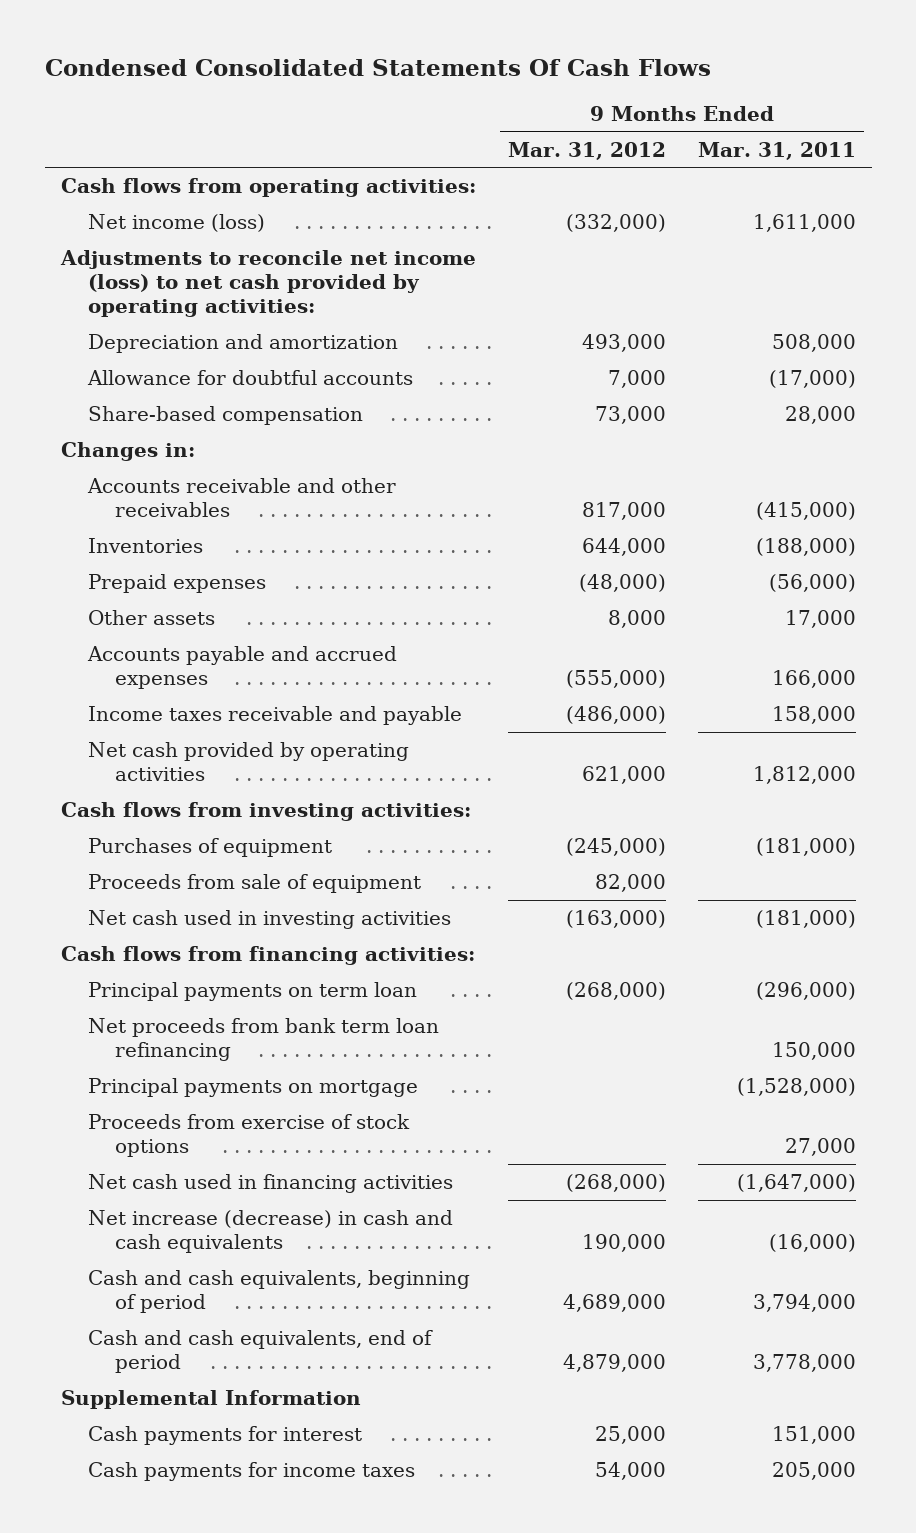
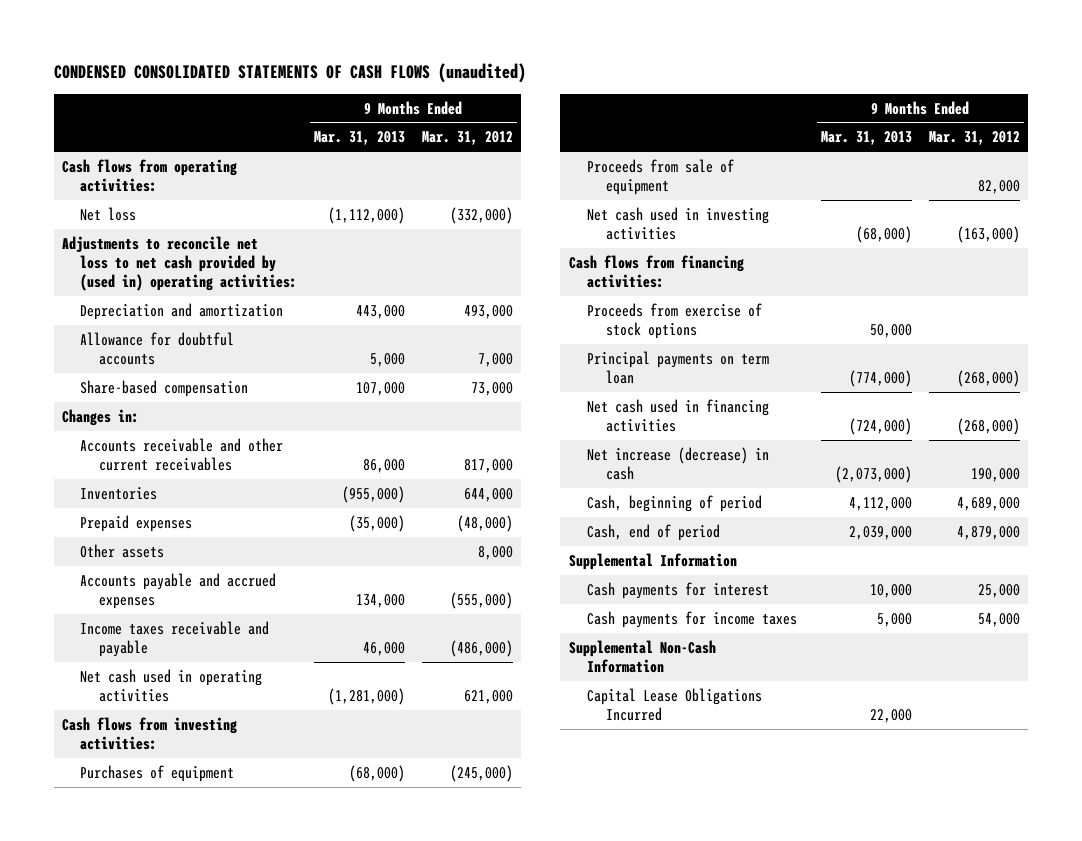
- Condensed Consolidated Statements Of Cash Flows
+ CONDENSED CONSOLIDATED STATEMENTS OF CASH FLOWS (unaudited)
- | 9 Months Ended Mar. 31, 2012 | 9 Months Ended Mar. 31, 2011
+ | 9 Months Ended Mar. 31, 2013 | 9 Months Ended Mar. 31, 2012
- Net income (loss) | (332,000) | 1,611,000
- Adjustments to reconcile net income (loss) to net cash provided by operating activities:
+ Net loss | (1,112,000) | (332,000)
+ Adjustments to reconcile net loss to net cash provided by (used in) operating activities:
- Accounts receivable and other receivables | 817,000 | (415,000)
+ Accounts receivable and other current receivables | 86,000 | 817,000
- Net cash provided by operating activities | 621,000 | 1,812,000
+ Net cash used in operating activities | (1,281,000) | 621,000
- Net proceeds from bank term loan refinancing | | 150,000
- Principal payments on mortgage | | (1,528,000)
moved down: Principal payments on term loan | (774,000) | (268,000)
- Net increase (decrease) in cash and cash equivalents | 190,000 | (16,000)
- Cash and cash equivalents, beginning of period | 4,689,000 | 3,794,000
- Cash and cash equivalents, end of period | 4,879,000 | 3,778,000
+ Net increase (decrease) in cash | (2,073,000) | 190,000
+ Cash, beginning of period | 4,112,000 | 4,689,000
+ Cash, end of period | 2,039,000 | 4,879,000
+ Supplemental Non-Cash Information
+ Capital Lease Obligations Incurred | 22,000 |

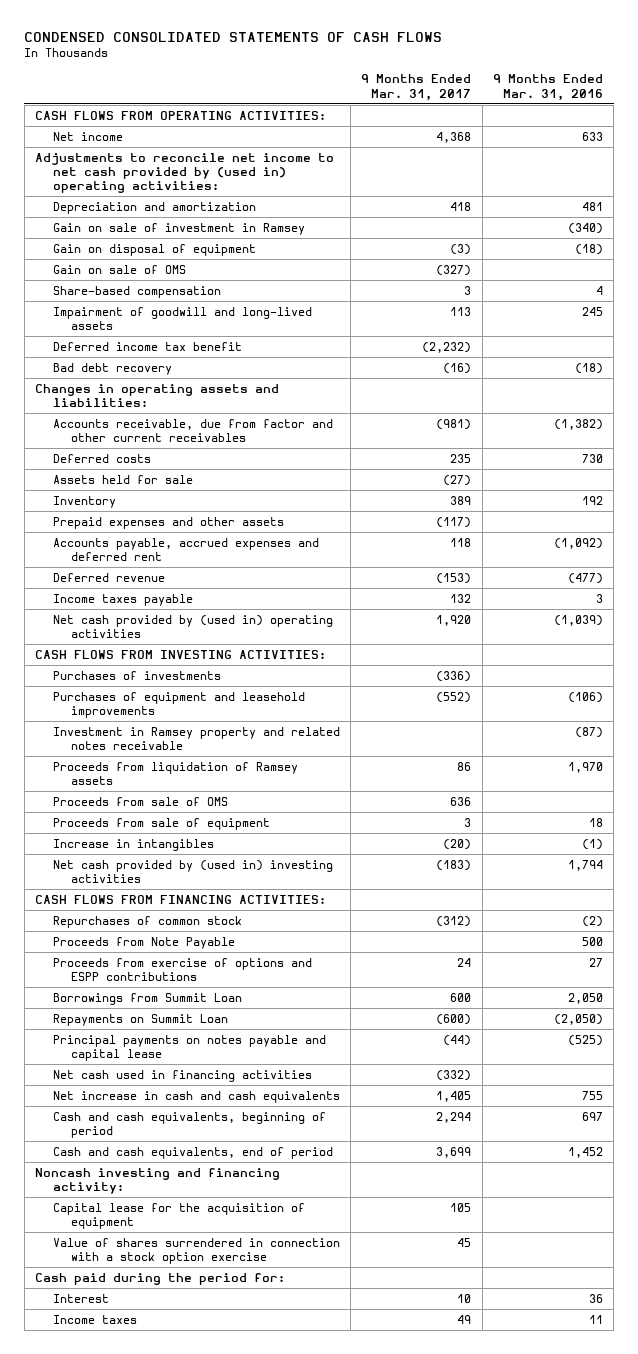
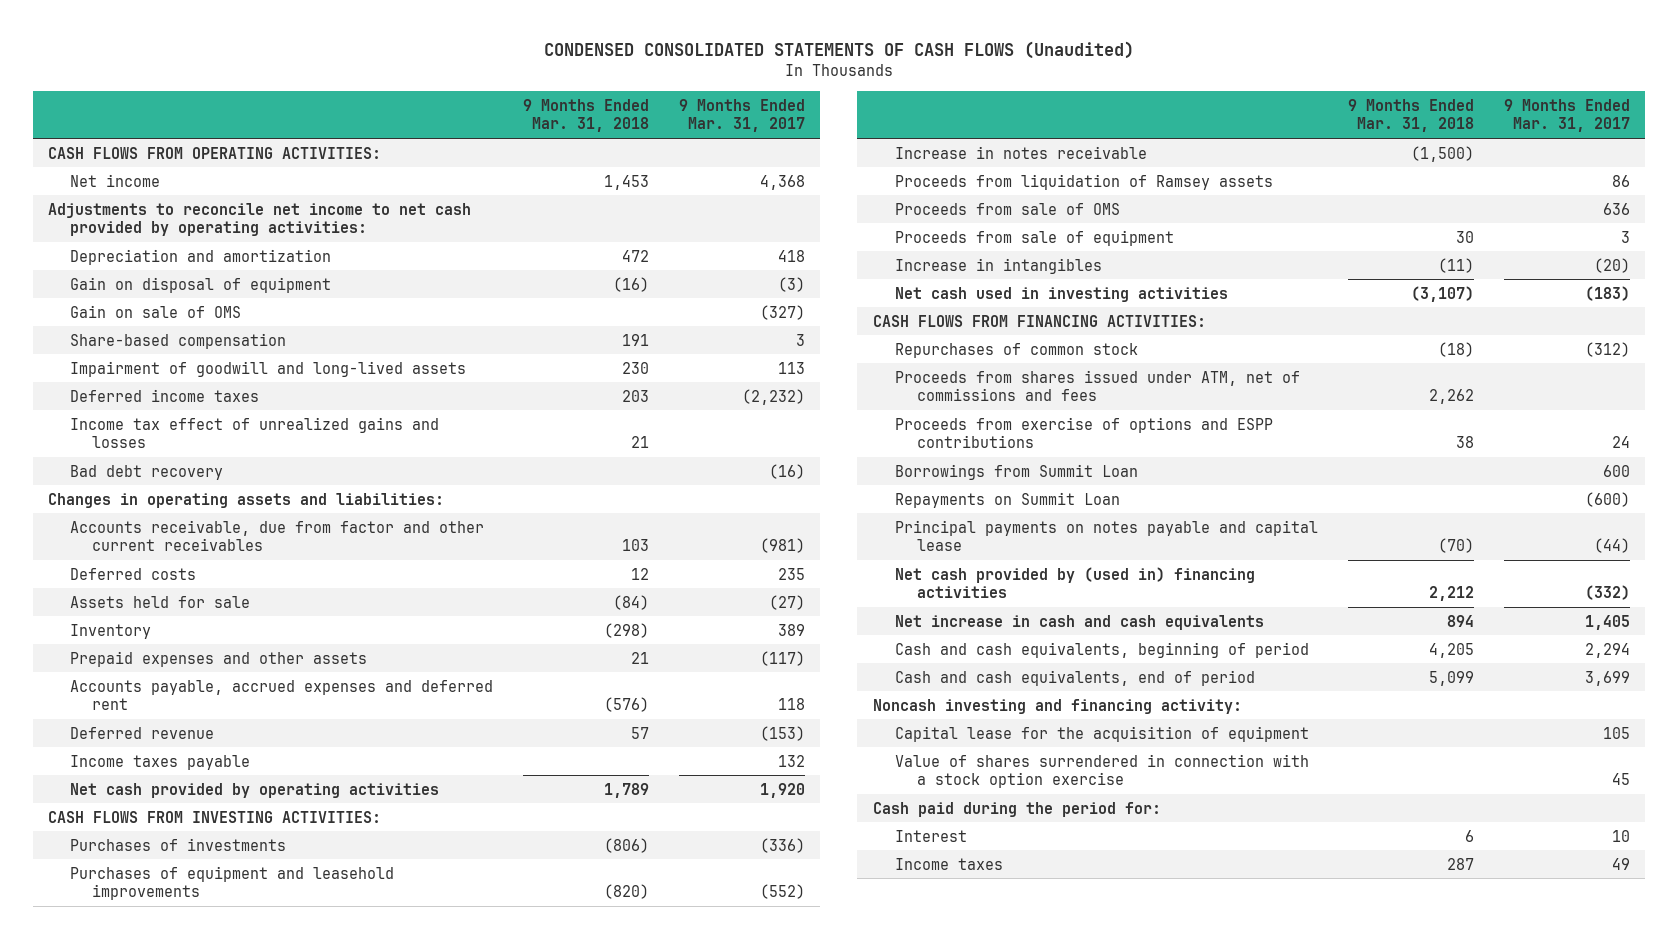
- CONDENSED CONSOLIDATED STATEMENTS OF CASH FLOWS
+ CONDENSED CONSOLIDATED STATEMENTS OF CASH FLOWS (Unaudited)
- | 9 Months Ended Mar. 31, 2017 | 9 Months Ended Mar. 31, 2016
+ | 9 Months Ended Mar. 31, 2018 | 9 Months Ended Mar. 31, 2017
- Adjustments to reconcile net income to net cash provided by (used in) operating activities:
+ Adjustments to reconcile net income to net cash provided by operating activities:
- Gain on sale of investment in Ramsey | | (340)
- Deferred income tax benefit | (2,232) |
+ Deferred income taxes | 203 | (2,232)
+ Income tax effect of unrealized gains and losses | 21 |
- Net cash provided by (used in) operating activities | 1,920 | (1,039)
+ Net cash provided by operating activities | 1,789 | 1,920
- Investment in Ramsey property and related notes receivable | | (87)
+ Increase in notes receivable | (1,500) |
- Net cash provided by (used in) investing activities | (183) | 1,794
+ Net cash used in investing activities | (3,107) | (183)
- Proceeds from Note Payable | | 500
+ Proceeds from shares issued under ATM, net of commissions and fees | 2,262 |
- Net cash used in financing activities | (332) |
+ Net cash provided by (used in) financing activities | 2,212 | (332)

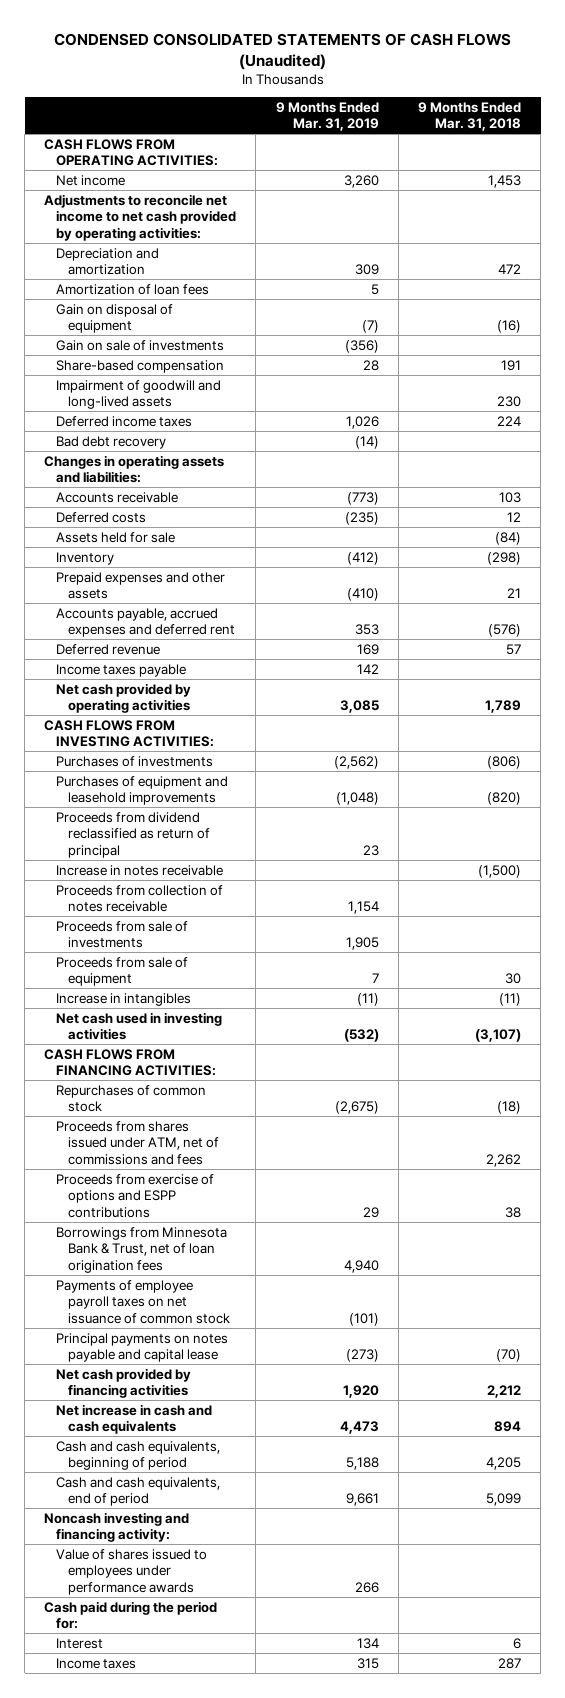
- | 9 Months Ended Mar. 31, 2018 | 9 Months Ended Mar. 31, 2017
+ | 9 Months Ended Mar. 31, 2019 | 9 Months Ended Mar. 31, 2018
+ Amortization of loan fees | 5 |
- Gain on sale of OMS | | (327)
+ Gain on sale of investments | (356) |
- Deferred income taxes | 203 | (2,232)
- Income tax effect of unrealized gains and losses | 21 |
+ Deferred income taxes | 1,026 | 224
- Accounts receivable, due from factor and other current receivables | 103 | (981)
+ Accounts receivable | (773) | 103
+ Proceeds from dividend reclassified as return of principal | 23 |
- Proceeds from liquidation of Ramsey assets | | 86
- Proceeds from sale of OMS | | 636
+ Proceeds from collection of notes receivable | 1,154 |
+ Proceeds from sale of investments | 1,905 |
- Borrowings from Summit Loan | | 600
- Repayments on Summit Loan | | (600)
+ Borrowings from Minnesota Bank & Trust, net of loan origination fees | 4,940 |
+ Payments of employee payroll taxes on net issuance of common stock | (101) |
- Net cash provided by (used in) financing activities | 2,212 | (332)
+ Net cash provided by financing activities | 1,920 | 2,212
- Capital lease for the acquisition of equipment | | 105
- Value of shares surrendered in connection with a stock option exercise | | 45
+ Value of shares issued to employees under performance awards | 266 |

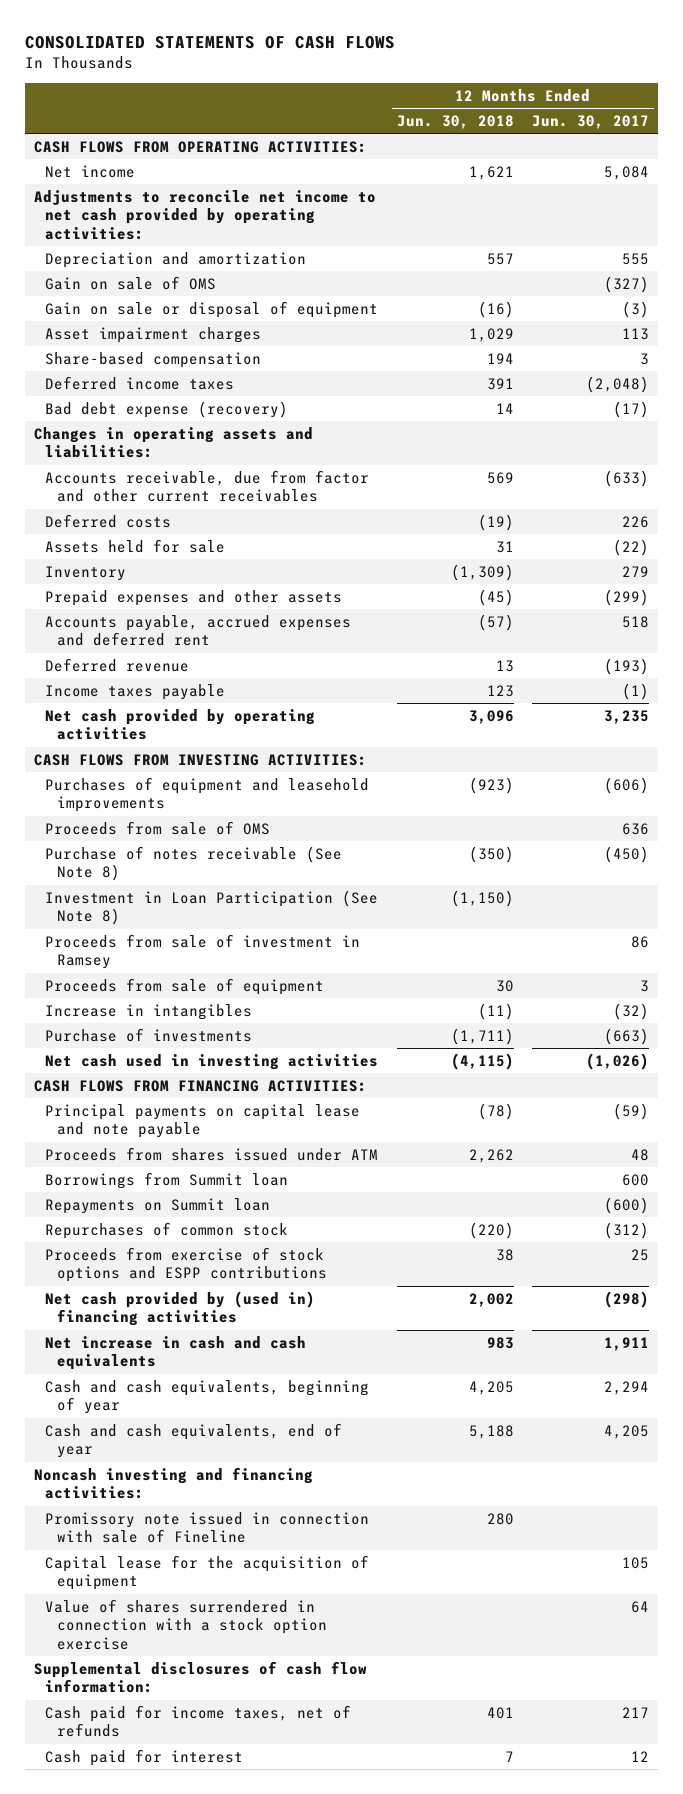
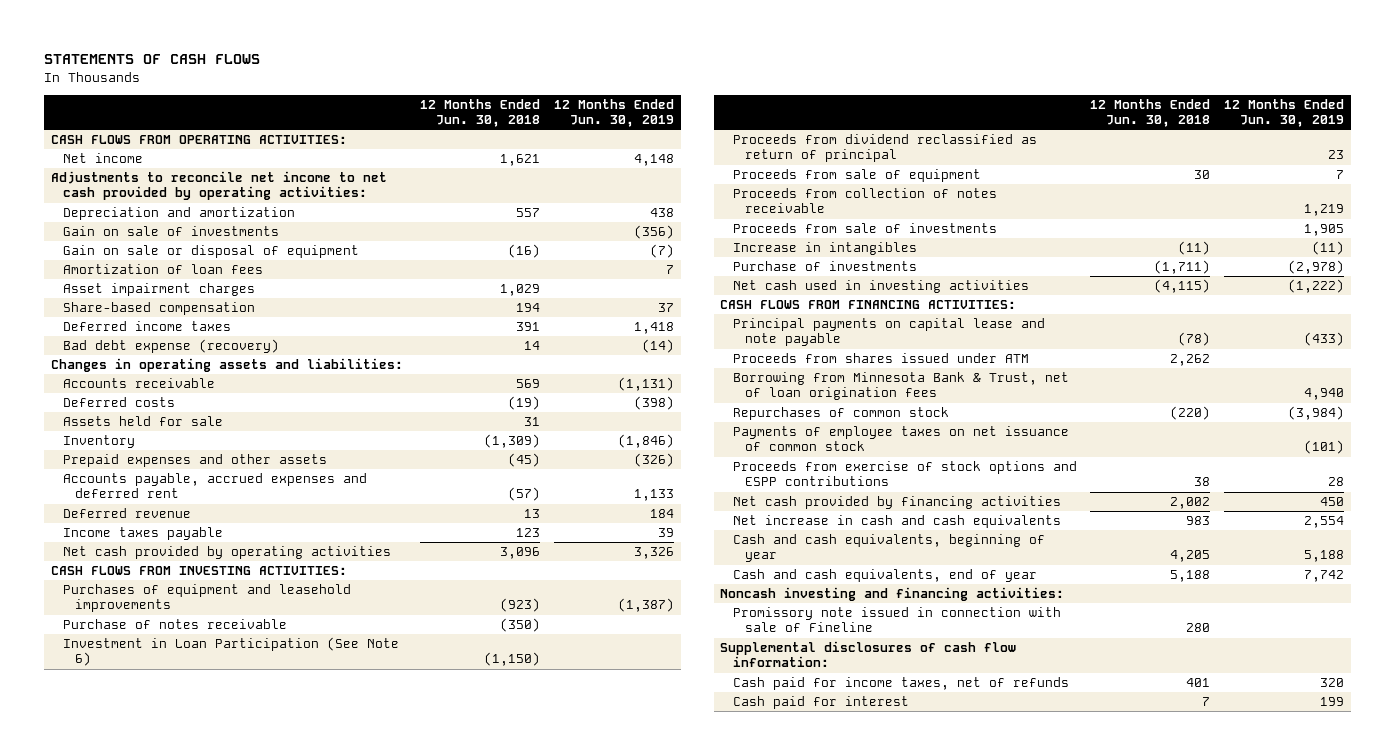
- CONSOLIDATED STATEMENTS OF CASH FLOWS
+ STATEMENTS OF CASH FLOWS
- | 12 Months Ended Jun. 30, 2018 | 12 Months Ended Jun. 30, 2017
+ | 12 Months Ended Jun. 30, 2018 | 12 Months Ended Jun. 30, 2019
- Gain on sale of OMS | | (327)
+ Gain on sale of investments | | (356)
+ Amortization of loan fees | | 7
- Accounts receivable, due from factor and other current receivables | 569 | (633)
+ Accounts receivable | 569 | (1,131)
- Proceeds from sale of OMS | | 636
- Purchase of notes receivable (See Note 8) | (350) | (450)
- Investment in Loan Participation (See Note 8) | (1,150) |
- Proceeds from sale of investment in Ramsey | | 86
+ Purchase of notes receivable | (350) |
+ Investment in Loan Participation (See Note 6) | (1,150) |
+ Proceeds from dividend reclassified as return of principal | | 23
+ Proceeds from collection of notes receivable | | 1,219
+ Proceeds from sale of investments | | 1,905
- Borrowings from Summit loan | | 600
- Repayments on Summit loan | | (600)
+ Borrowing from Minnesota Bank & Trust, net of loan origination fees | | 4,940
+ Payments of employee taxes on net issuance of common stock | | (101)
- Net cash provided by (used in) financing activities | 2,002 | (298)
+ Net cash provided by financing activities | 2,002 | 450
- Capital lease for the acquisition of equipment | | 105
- Value of shares surrendered in connection with a stock option exercise | | 64

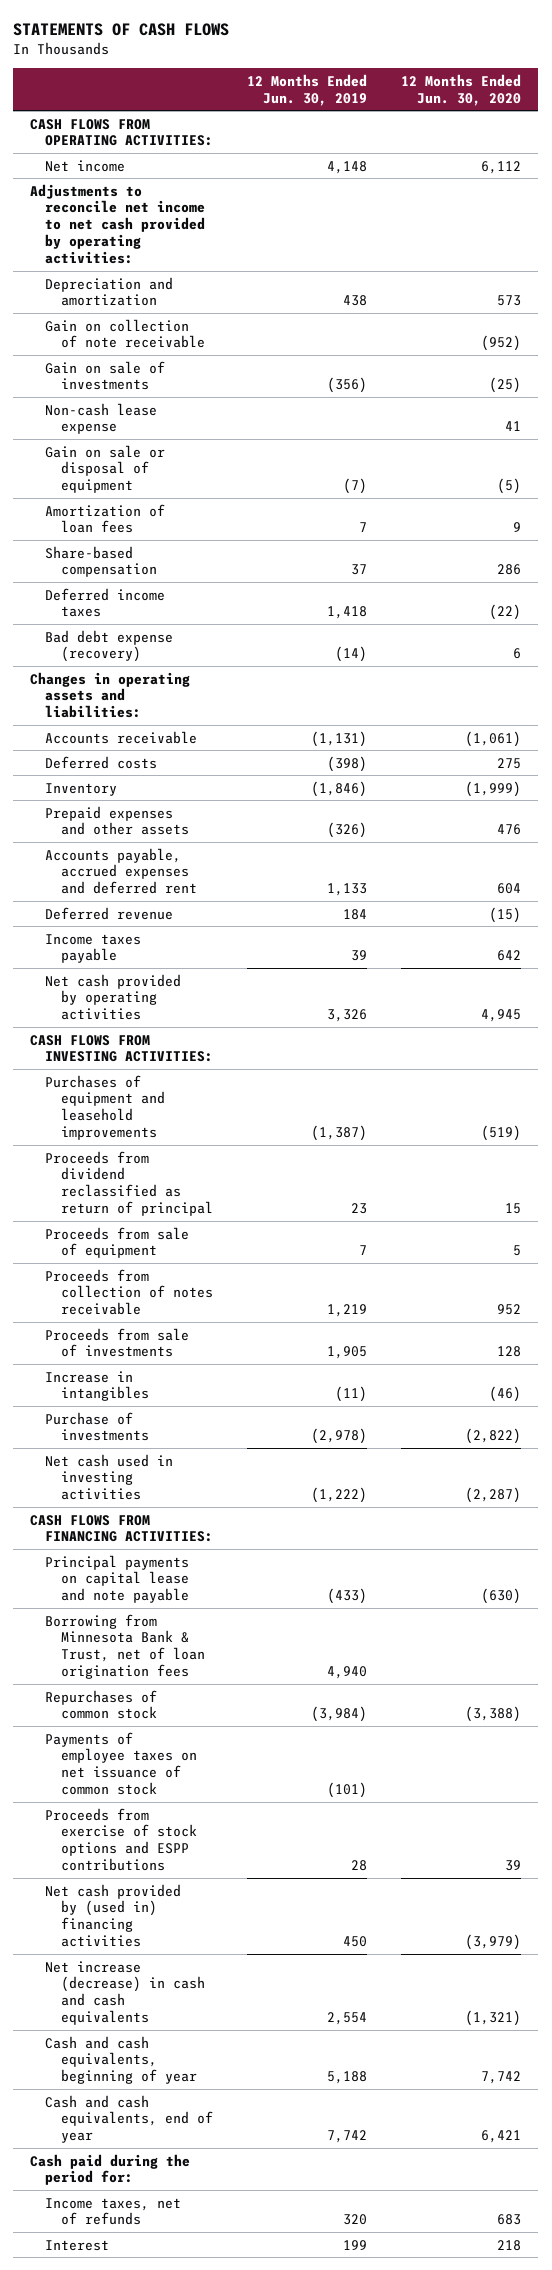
- | 12 Months Ended Jun. 30, 2018 | 12 Months Ended Jun. 30, 2019
+ | 12 Months Ended Jun. 30, 2019 | 12 Months Ended Jun. 30, 2020
+ Gain on collection of note receivable | | (952)
+ Non-cash lease expense | | 41
- Asset impairment charges | 1,029 |
- Assets held for sale | 31 |
- Purchase of notes receivable | (350) |
- Investment in Loan Participation (See Note 6) | (1,150) |
- Proceeds from shares issued under ATM | 2,262 |
- Net cash provided by financing activities | 2,002 | 450
- Net increase in cash and cash equivalents | 983 | 2,554
+ Net cash provided by (used in) financing activities | 450 | (3,979)
+ Net increase (decrease) in cash and cash equivalents | 2,554 | (1,321)
- Noncash investing and financing activities:
- Promissory note issued in connection with sale of Fineline | 280 |
- Supplemental disclosures of cash flow information:
- Cash paid for income taxes, net of refunds | 401 | 320
- Cash paid for interest | 7 | 199
+ Cash paid during the period for:
+ Income taxes, net of refunds | 320 | 683
+ Interest | 199 | 218

